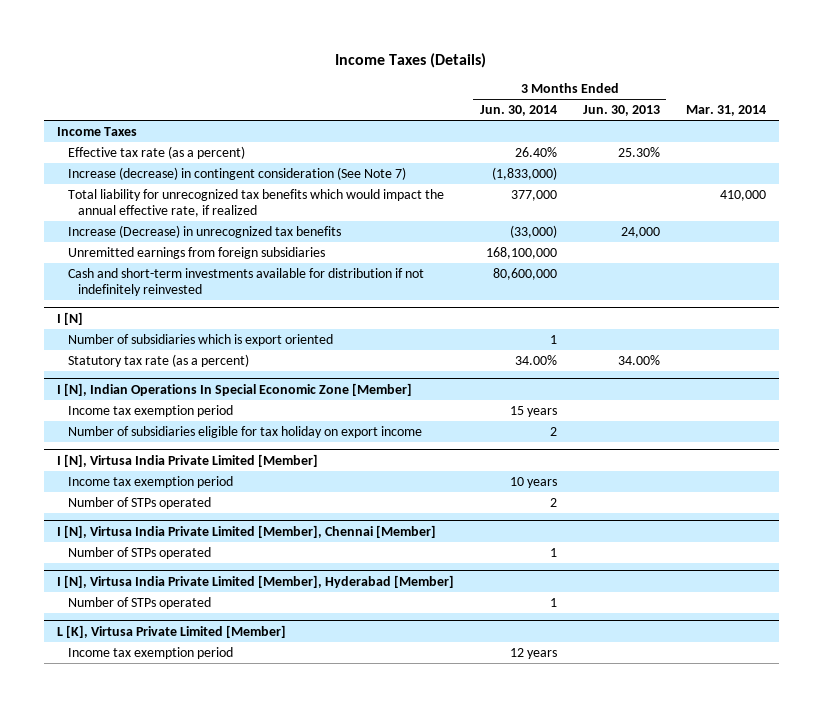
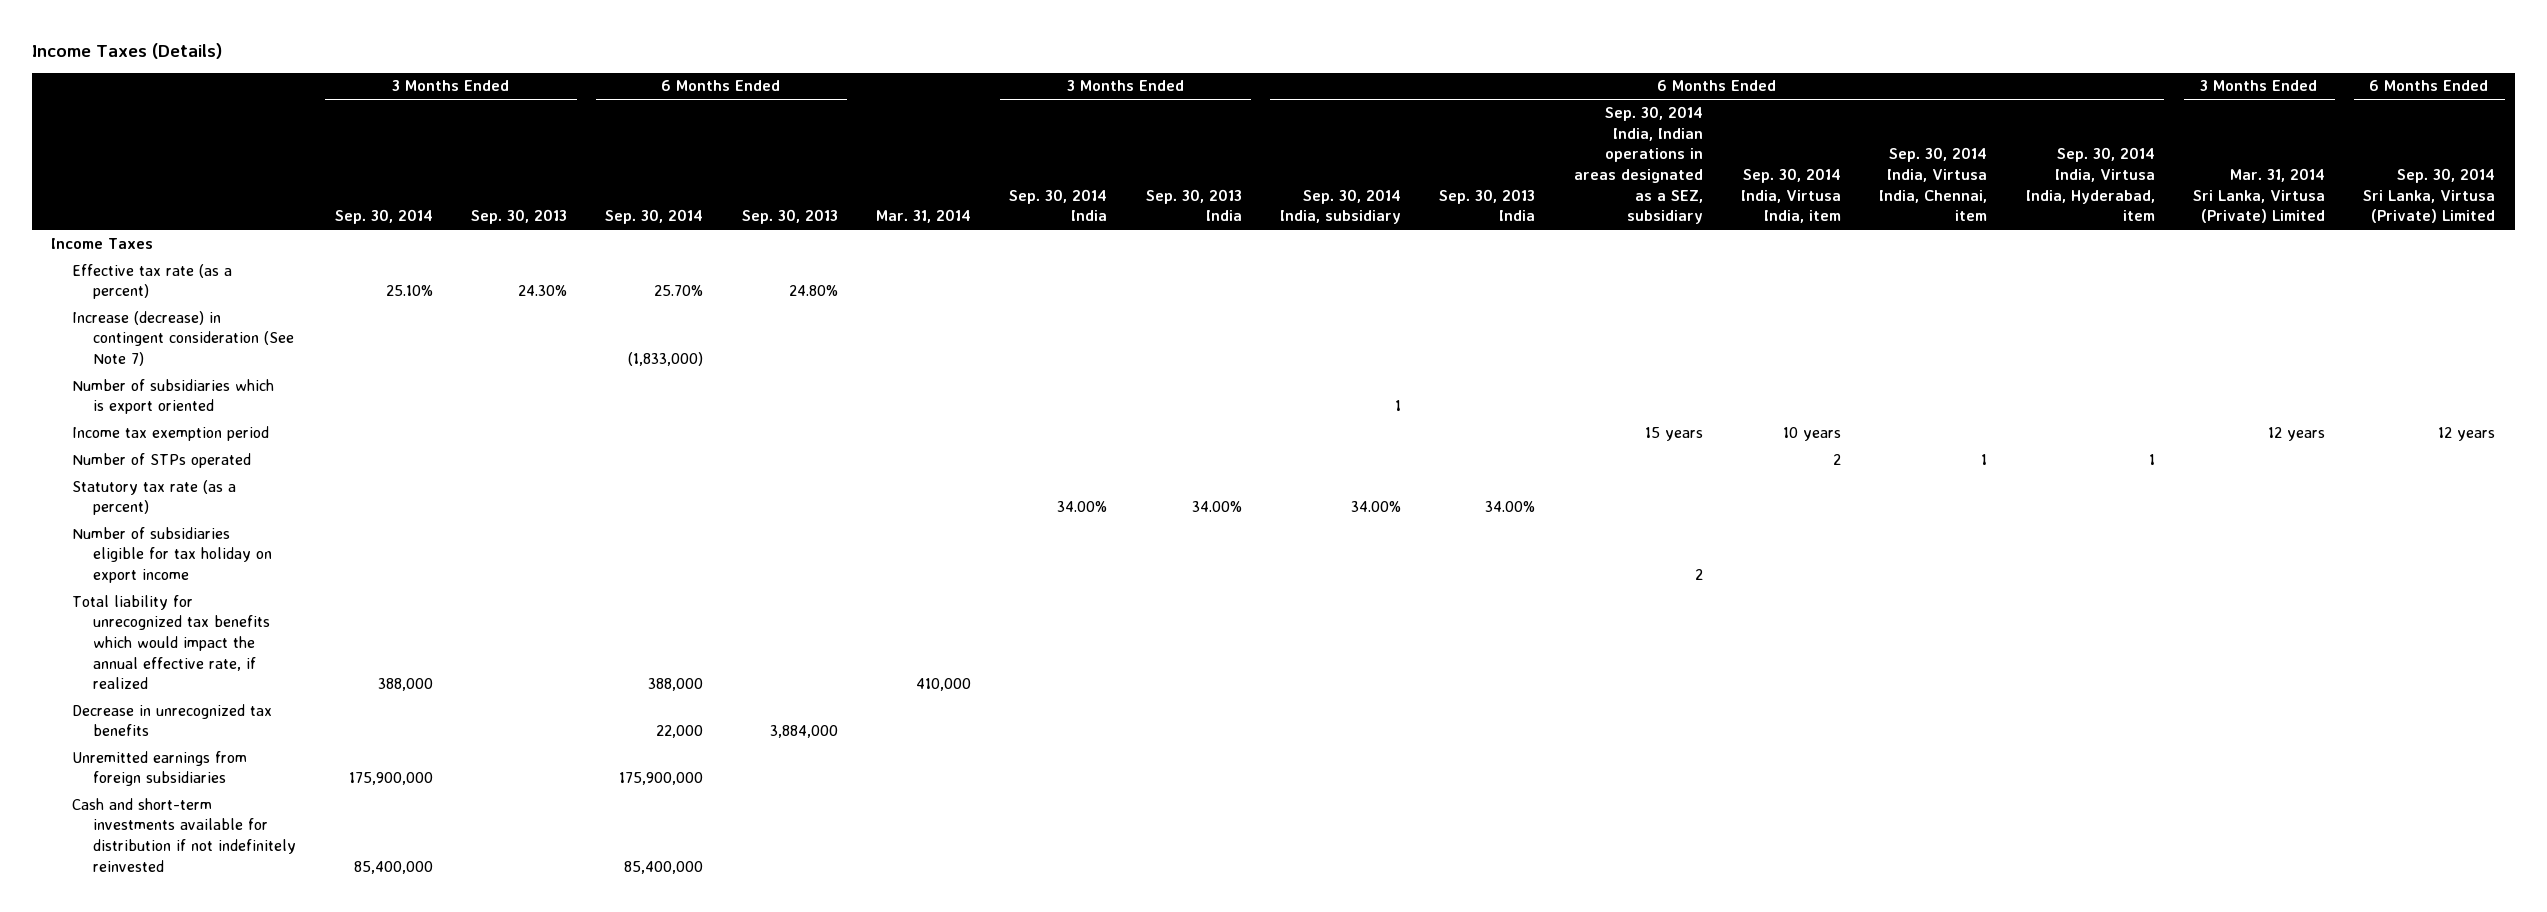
- | 3 Months Ended Jun. 30, 2014 | 3 Months Ended Jun. 30, 2013 | Mar. 31, 2014
+ | 3 Months Ended Sep. 30, 2014 | 3 Months Ended Sep. 30, 2013 | 6 Months Ended Sep. 30, 2014 | 6 Months Ended Sep. 30, 2013 | Mar. 31, 2014 | 3 Months Ended Sep. 30, 2014 India | 3 Months Ended Sep. 30, 2013 India | 6 Months Ended Sep. 30, 2014 India, subsidiary | 6 Months Ended Sep. 30, 2013 India | 6 Months Ended Sep. 30, 2014 India, Indian operations in areas designated as a SEZ, subsidiary | 6 Months Ended Sep. 30, 2014 India, Virtusa India, item | 6 Months Ended Sep. 30, 2014 India, Virtusa India, Chennai, item | 6 Months Ended Sep. 30, 2014 India, Virtusa India, Hyderabad, item | 3 Months Ended Mar. 31, 2014 Sri Lanka, Virtusa (Private) Limited | 6 Months Ended Sep. 30, 2014 Sri Lanka, Virtusa (Private) Limited
+ Number of subsidiaries which is export oriented | | | | | | | | 1 | | | | | | |
+ Income tax exemption period | | | | | | | | | | 15 years | 10 years | | | 12 years | 12 years
+ Number of STPs operated | | | | | | | | | | | 2 | 1 | 1 | |
+ Statutory tax rate (as a percent) | | | | | | 34.00% | 34.00% | 34.00% | 34.00% | | | | | |
+ Number of subsidiaries eligible for tax holiday on export income | | | | | | | | | | 2 | | | | |
- Increase (Decrease) in unrecognized tax benefits | (33,000) | 24,000 |
+ Decrease in unrecognized tax benefits | | | 22,000 | 3,884,000 | | | | | | | | | | |
- I [N]
- Number of subsidiaries which is export oriented | 1 | |
- Statutory tax rate (as a percent) | 34.00% | 34.00% |
- I [N], Indian Operations In Special Economic Zone [Member]
- Income tax exemption period | 15 years | |
- Number of subsidiaries eligible for tax holiday on export income | 2 | |
- I [N], Virtusa India Private Limited [Member]
- Income tax exemption period | 10 years | |
- Number of STPs operated | 2 | |
- I [N], Virtusa India Private Limited [Member], Chennai [Member]
- Number of STPs operated | 1 | |
- I [N], Virtusa India Private Limited [Member], Hyderabad [Member]
- Number of STPs operated | 1 | |
- L [K], Virtusa Private Limited [Member]
- Income tax exemption period | 12 years | |

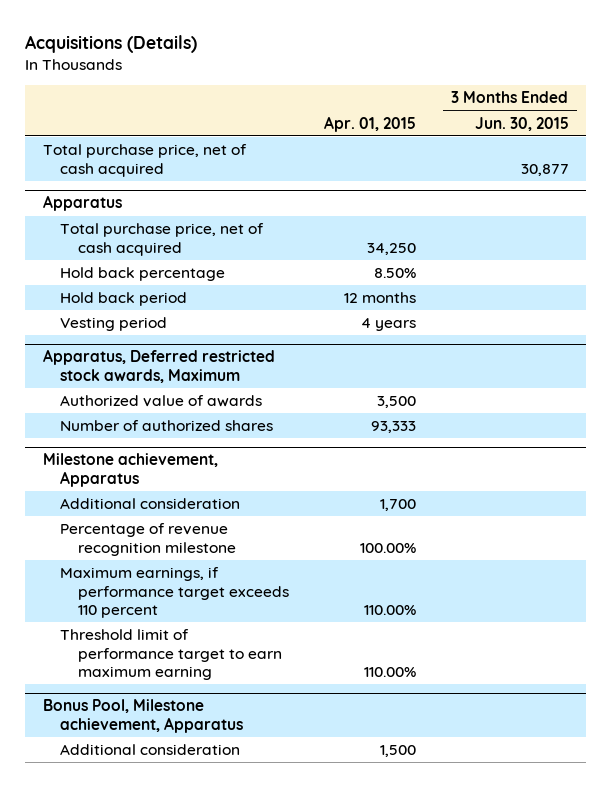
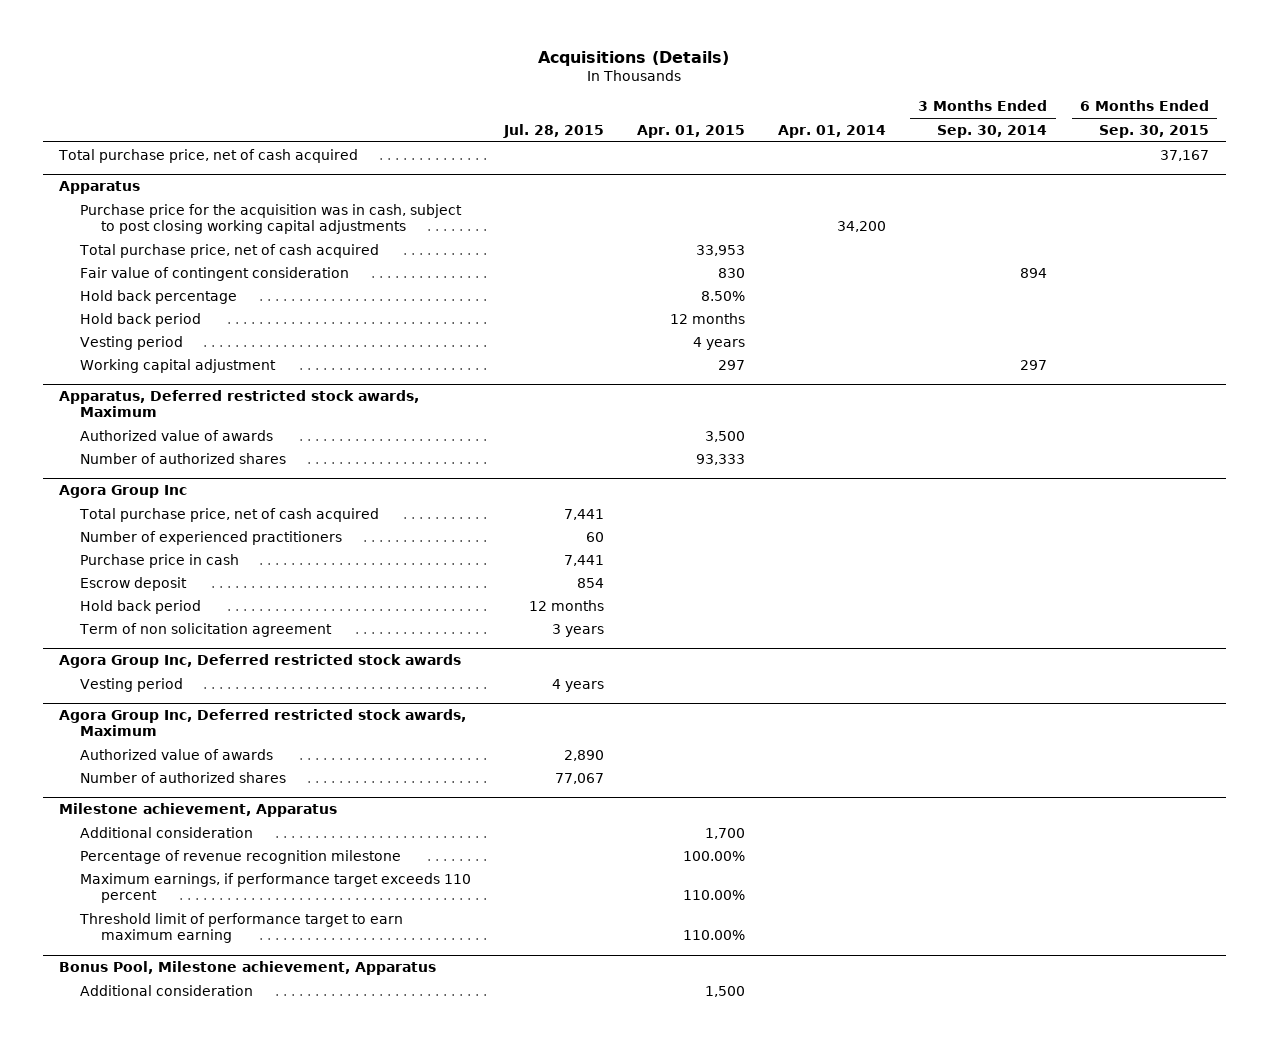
- | Apr. 01, 2015 | 3 Months Ended Jun. 30, 2015
+ | Jul. 28, 2015 | Apr. 01, 2015 | Apr. 01, 2014 | 3 Months Ended Sep. 30, 2014 | 6 Months Ended Sep. 30, 2015
@ Apparatus
- Total purchase price, net of cash acquired | 34,250 |
+ Purchase price for the acquisition was in cash, subject to post closing working capital adjustments | | | 34,200 | |
+ Total purchase price, net of cash acquired | | 33,953 | | |
+ Fair value of contingent consideration | | 830 | | 894 |
+ Working capital adjustment | | 297 | | 297 |
+ Agora Group Inc
+ Total purchase price, net of cash acquired | 7,441 | | | |
+ Number of experienced practitioners | 60 | | | |
+ Purchase price in cash | 7,441 | | | |
+ Escrow deposit | 854 | | | |
+ Hold back period | 12 months | | | |
+ Term of non solicitation agreement | 3 years | | | |
+ Agora Group Inc, Deferred restricted stock awards
+ Vesting period | 4 years | | | |
+ Agora Group Inc, Deferred restricted stock awards, Maximum
+ Authorized value of awards | 2,890 | | | |
+ Number of authorized shares | 77,067 | | | |

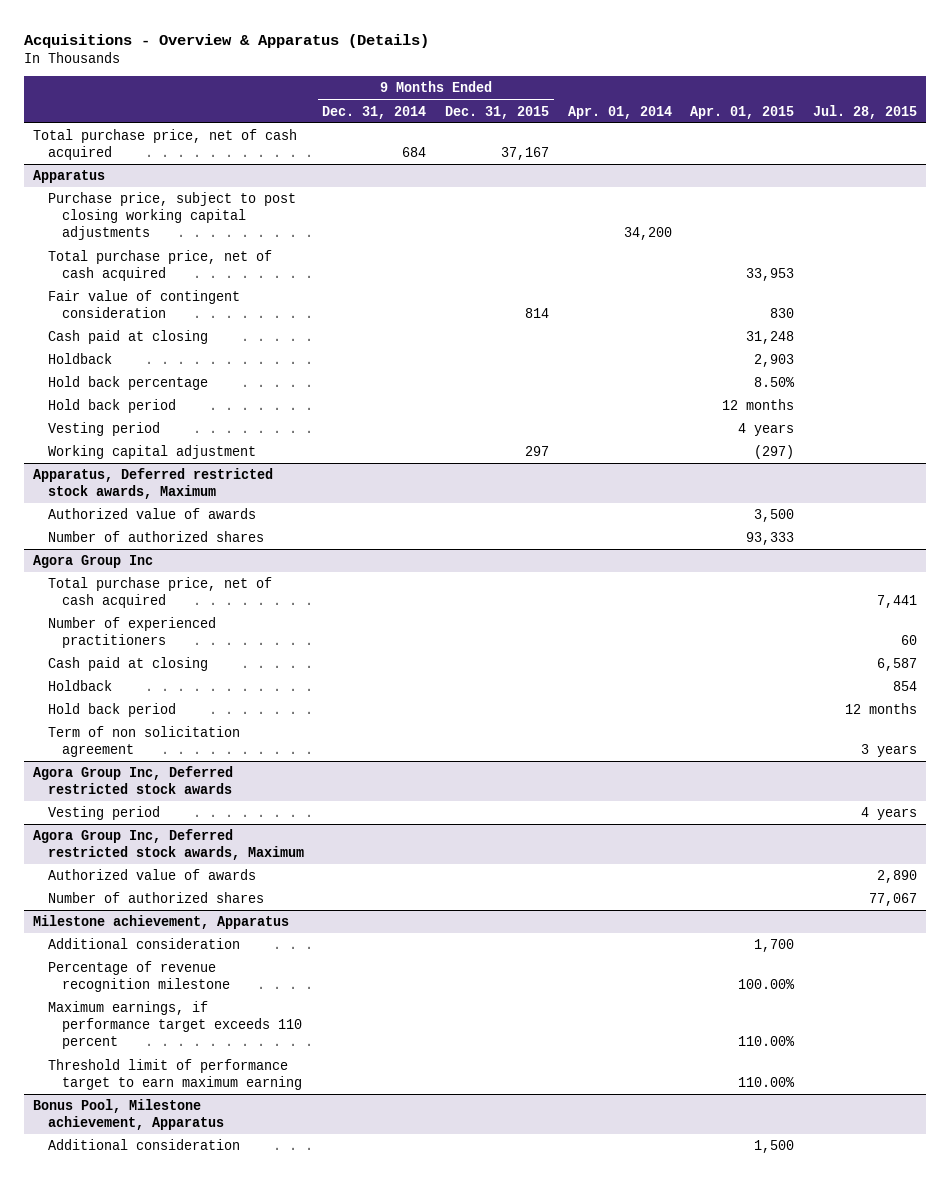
- Acquisitions (Details)
+ Acquisitions - Overview & Apparatus (Details)
- | Jul. 28, 2015 | Apr. 01, 2015 | Apr. 01, 2014 | 3 Months Ended Sep. 30, 2014 | 6 Months Ended Sep. 30, 2015
+ | 9 Months Ended Dec. 31, 2014 | 9 Months Ended Dec. 31, 2015 | Apr. 01, 2014 | Apr. 01, 2015 | Jul. 28, 2015
@ Apparatus
- Purchase price for the acquisition was in cash, subject to post closing working capital adjustments | | | 34,200 | |
+ Purchase price, subject to post closing working capital adjustments | | | 34,200 | |
+ Cash paid at closing | | | | 31,248 |
+ Holdback | | | | 2,903 |
- Working capital adjustment | | 297 | | 297 |
+ Working capital adjustment | | 297 | | (297) |
@ Agora Group Inc
- Purchase price in cash | 7,441 | | | |
- Escrow deposit | 854 | | | |
+ Cash paid at closing | | | | | 6,587
+ Holdback | | | | | 854

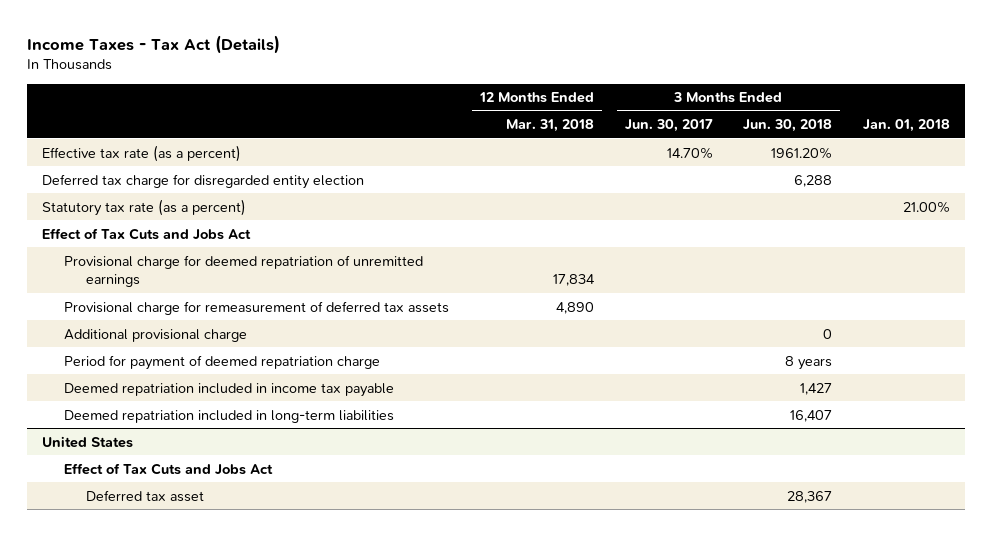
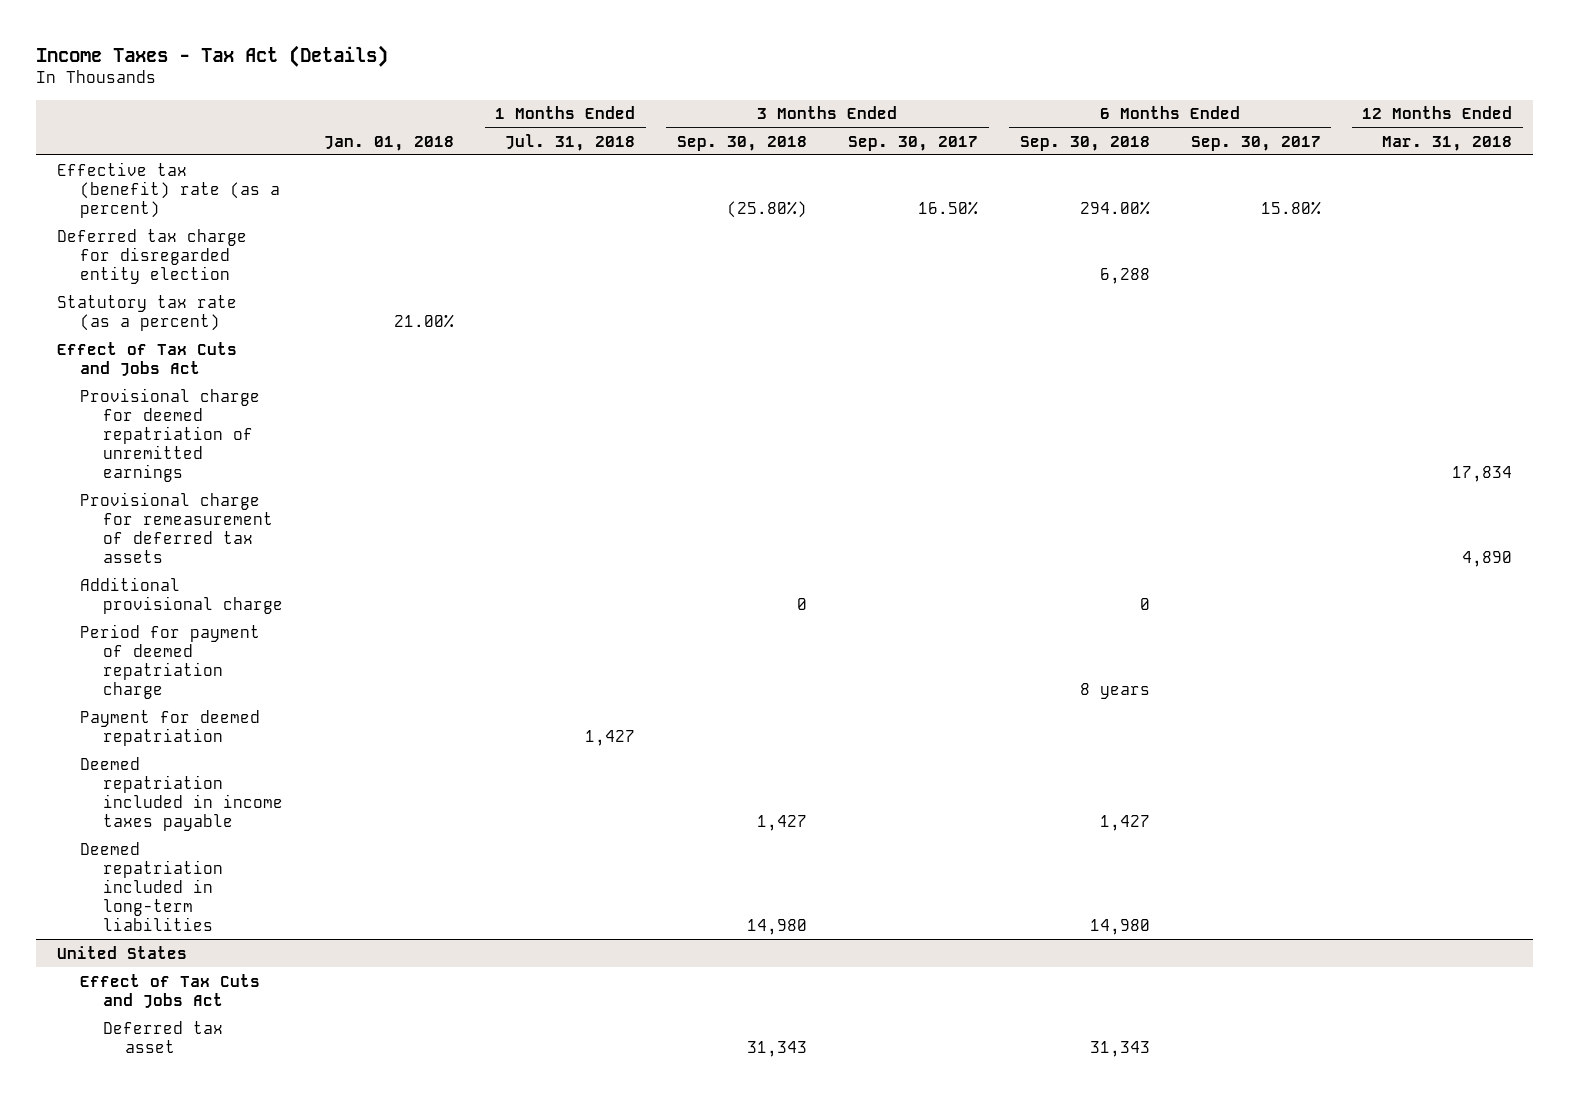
- | 12 Months Ended Mar. 31, 2018 | 3 Months Ended Jun. 30, 2017 | 3 Months Ended Jun. 30, 2018 | Jan. 01, 2018
+ | Jan. 01, 2018 | 1 Months Ended Jul. 31, 2018 | 3 Months Ended Sep. 30, 2018 | 3 Months Ended Sep. 30, 2017 | 6 Months Ended Sep. 30, 2018 | 6 Months Ended Sep. 30, 2017 | 12 Months Ended Mar. 31, 2018
- Effective tax rate (as a percent) | | 14.70% | 1961.20% |
+ Effective tax (benefit) rate (as a percent) | | | (25.80%) | 16.50% | 294.00% | 15.80% |
- Deemed repatriation included in income tax payable | | | 1,427 |
+ Payment for deemed repatriation | | 1,427 | | | | |
+ Deemed repatriation included in income taxes payable | | | 1,427 | | 1,427 | |

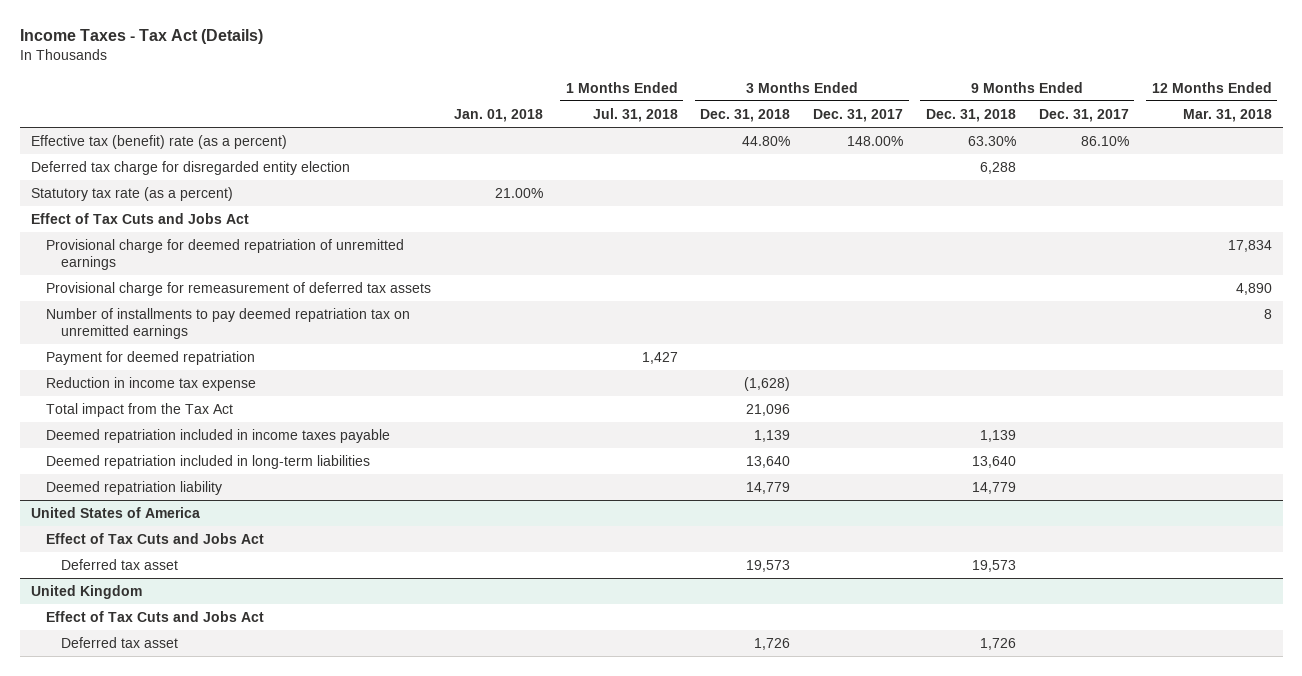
- | Jan. 01, 2018 | 1 Months Ended Jul. 31, 2018 | 3 Months Ended Sep. 30, 2018 | 3 Months Ended Sep. 30, 2017 | 6 Months Ended Sep. 30, 2018 | 6 Months Ended Sep. 30, 2017 | 12 Months Ended Mar. 31, 2018
+ | Jan. 01, 2018 | 1 Months Ended Jul. 31, 2018 | 3 Months Ended Dec. 31, 2018 | 3 Months Ended Dec. 31, 2017 | 9 Months Ended Dec. 31, 2018 | 9 Months Ended Dec. 31, 2017 | 12 Months Ended Mar. 31, 2018
- Additional provisional charge | | | 0 | | 0 | |
- Period for payment of deemed repatriation charge | | | | | 8 years | |
+ Number of installments to pay deemed repatriation tax on unremitted earnings | | | | | | | 8
+ Reduction in income tax expense | | | (1,628) | | | |
+ Total impact from the Tax Act | | | 21,096 | | | |
- United States
- Effect of Tax Cuts and Jobs Act
- Deferred tax asset | | | 31,343 | | 31,343 | |
+ Deemed repatriation liability | | | 14,779 | | 14,779 | |
+ United States of America
+ Effect of Tax Cuts and Jobs Act
+ Deferred tax asset | | | 19,573 | | 19,573 | |
+ United Kingdom
+ Effect of Tax Cuts and Jobs Act
+ Deferred tax asset | | | 1,726 | | 1,726 | |

